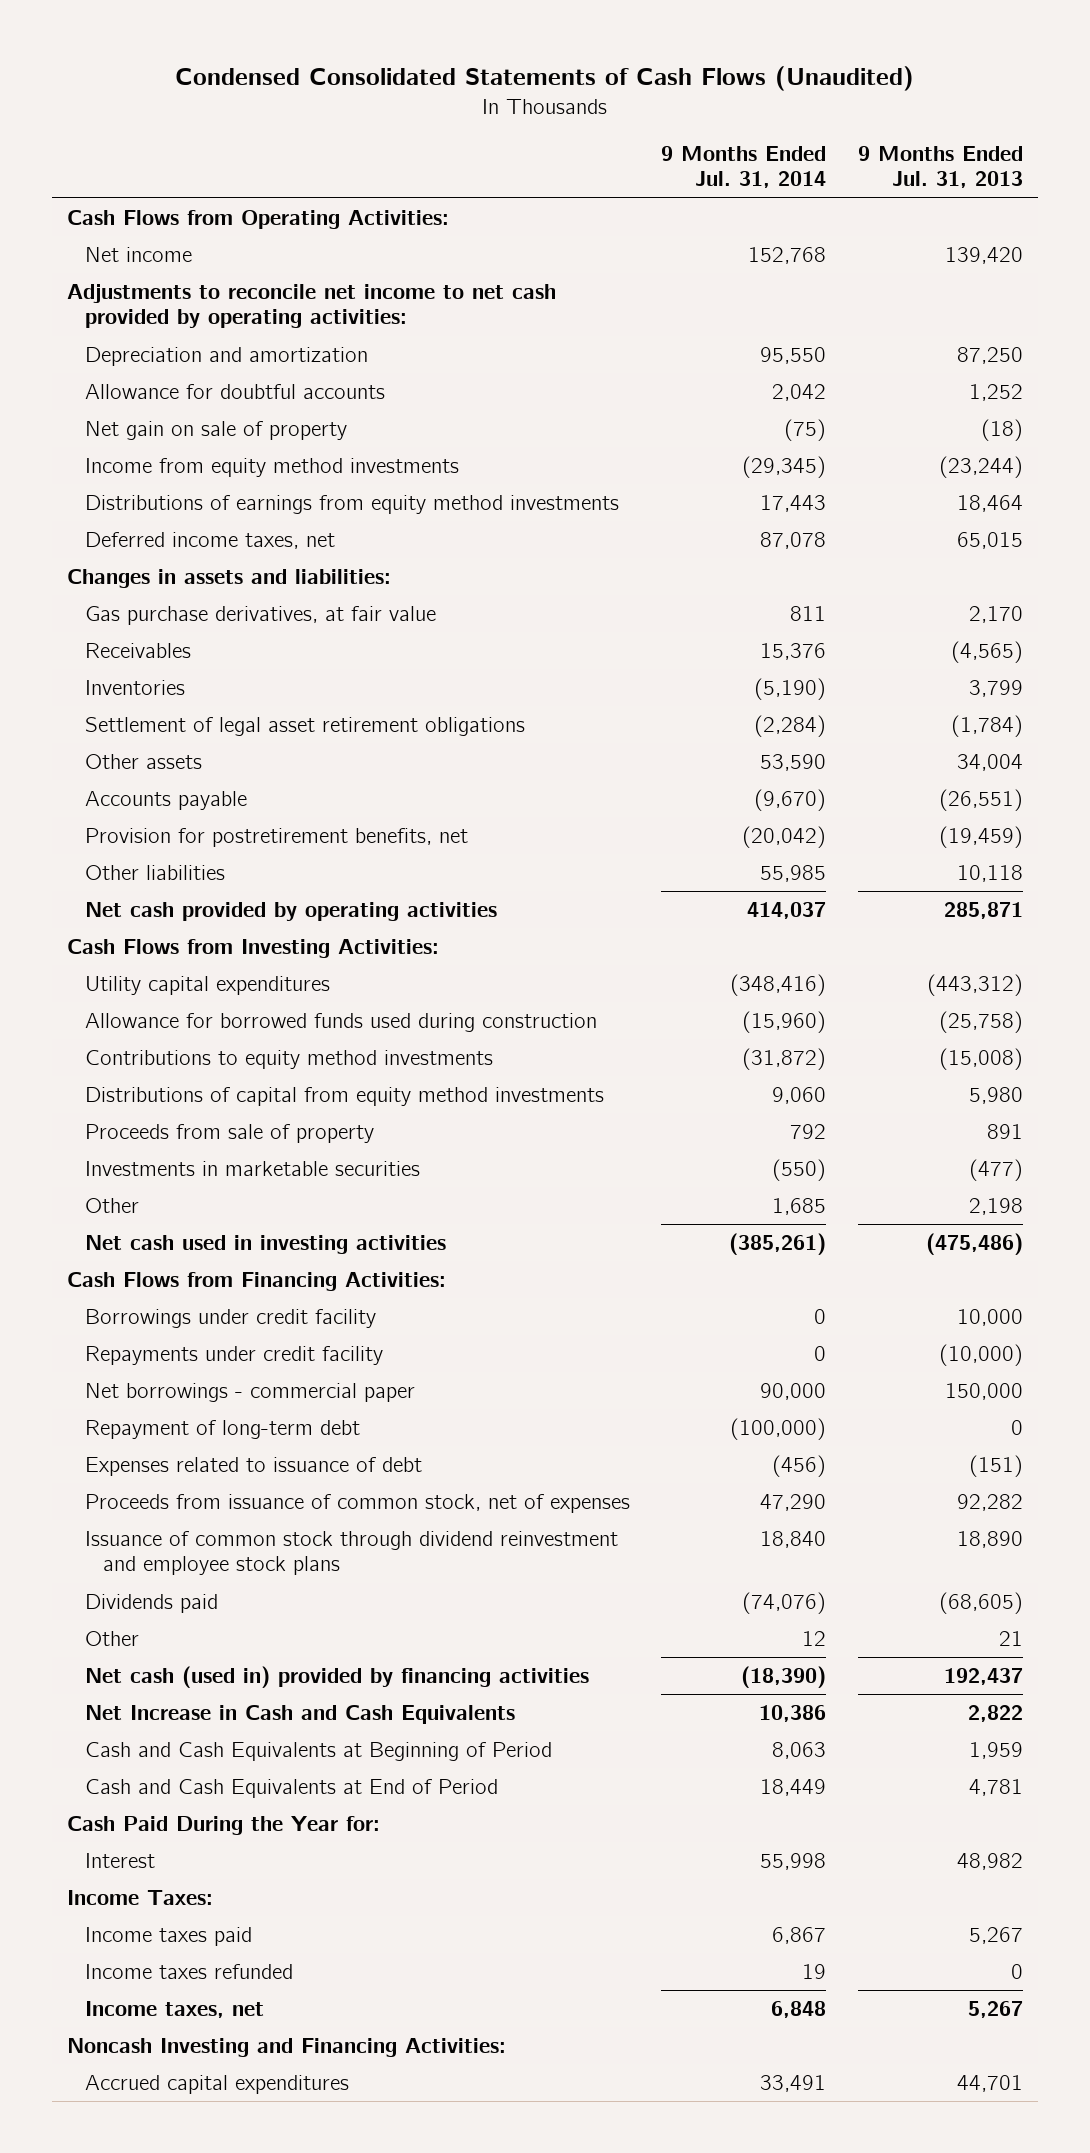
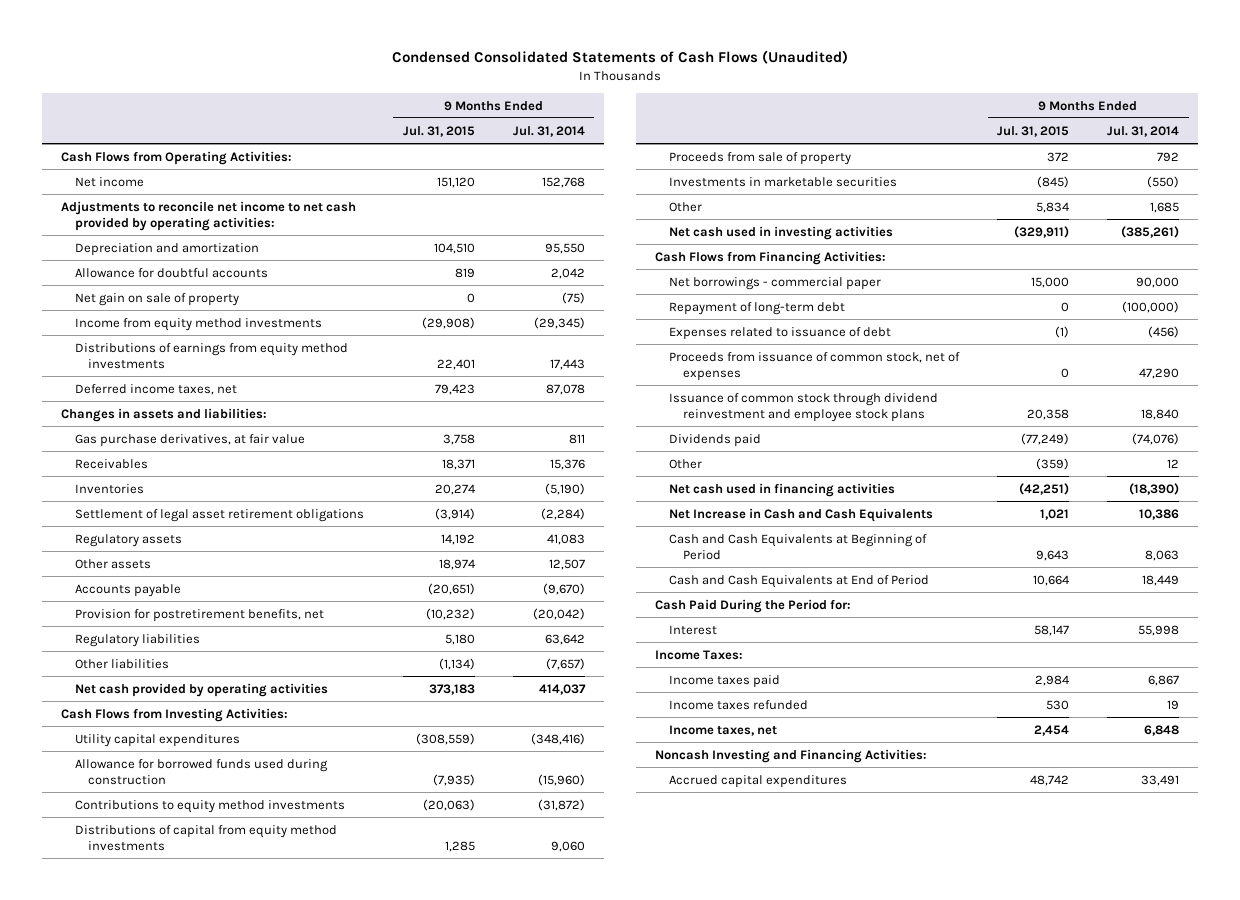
- | 9 Months Ended Jul. 31, 2014 | 9 Months Ended Jul. 31, 2013
+ | 9 Months Ended Jul. 31, 2015 | 9 Months Ended Jul. 31, 2014
- Other assets | 53,590 | 34,004
+ Regulatory assets | 14,192 | 41,083
+ Other assets | 18,974 | 12,507
- Other liabilities | 55,985 | 10,118
+ Regulatory liabilities | 5,180 | 63,642
+ Other liabilities | (1,134) | (7,657)
- Borrowings under credit facility | 0 | 10,000
- Repayments under credit facility | 0 | (10,000)
- Net cash (used in) provided by financing activities | (18,390) | 192,437
+ Net cash used in financing activities | (42,251) | (18,390)
- Cash Paid During the Year for:
+ Cash Paid During the Period for:

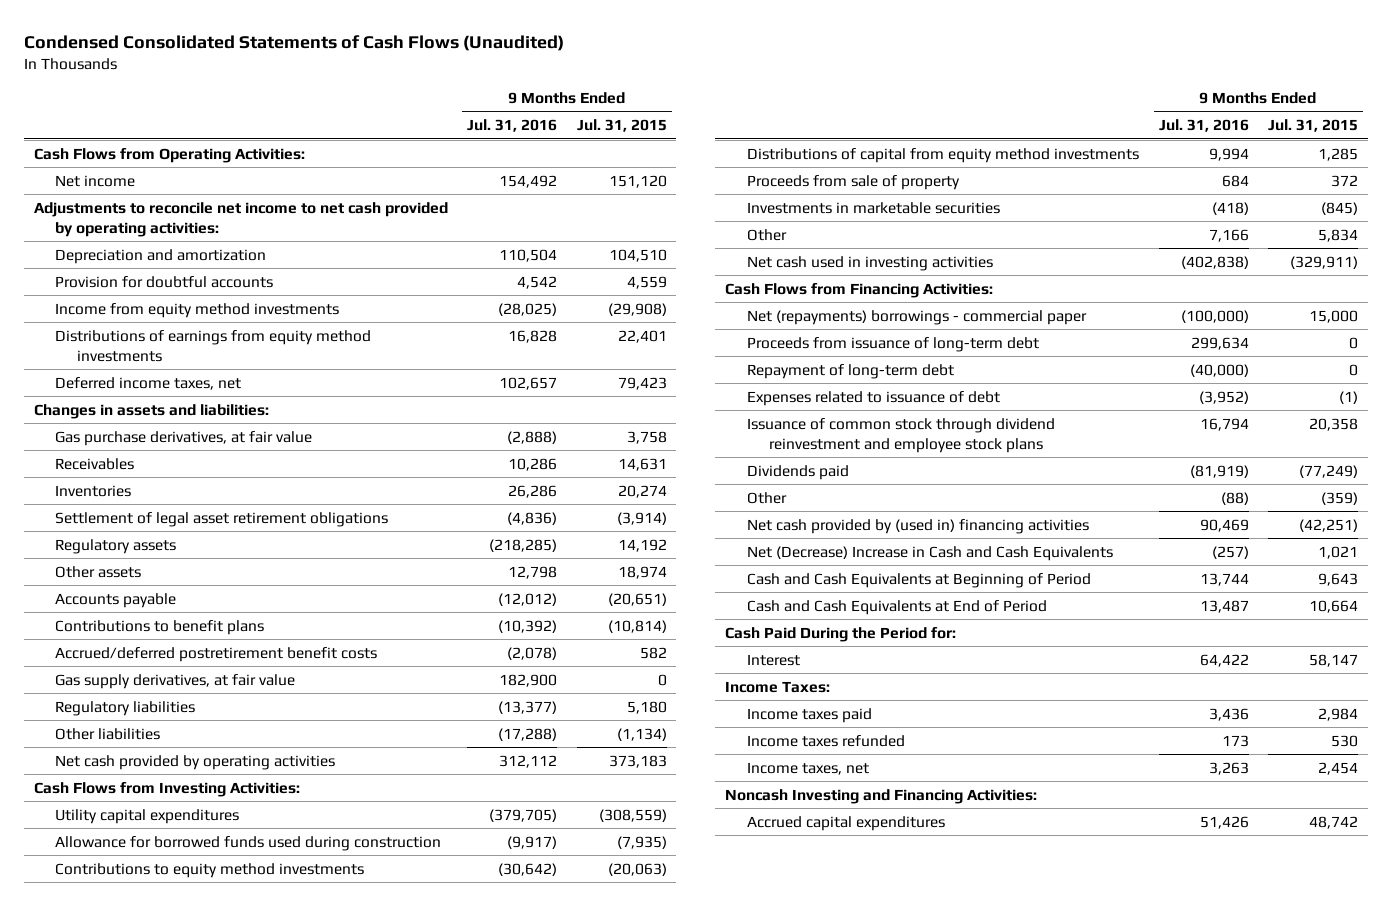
- | 9 Months Ended Jul. 31, 2015 | 9 Months Ended Jul. 31, 2014
+ | 9 Months Ended Jul. 31, 2016 | 9 Months Ended Jul. 31, 2015
- Allowance for doubtful accounts | 819 | 2,042
- Net gain on sale of property | 0 | (75)
+ Provision for doubtful accounts | 4,542 | 4,559
- Receivables | 18,371 | 15,376
+ Receivables | 10,286 | 14,631
- Provision for postretirement benefits, net | (10,232) | (20,042)
+ Contributions to benefit plans | (10,392) | (10,814)
+ Accrued/deferred postretirement benefit costs | (2,078) | 582
+ Gas supply derivatives, at fair value | 182,900 | 0
- Net borrowings - commercial paper | 15,000 | 90,000
+ Net (repayments) borrowings - commercial paper | (100,000) | 15,000
+ Proceeds from issuance of long-term debt | 299,634 | 0
- Proceeds from issuance of common stock, net of expenses | 0 | 47,290
- Net cash used in financing activities | (42,251) | (18,390)
- Net Increase in Cash and Cash Equivalents | 1,021 | 10,386
+ Net cash provided by (used in) financing activities | 90,469 | (42,251)
+ Net (Decrease) Increase in Cash and Cash Equivalents | (257) | 1,021

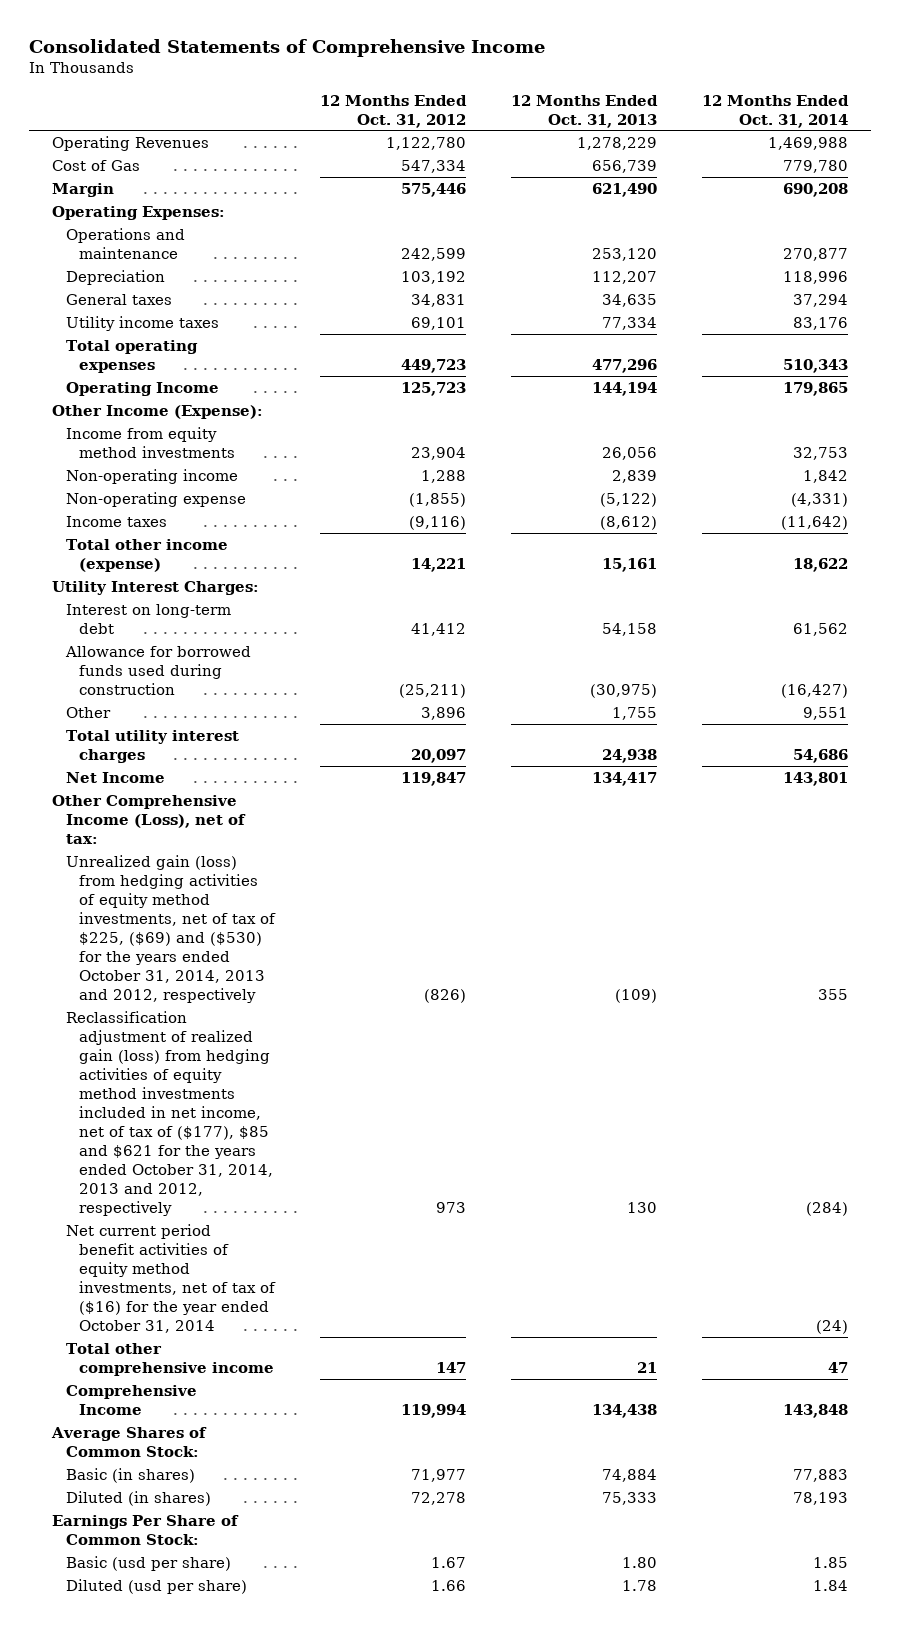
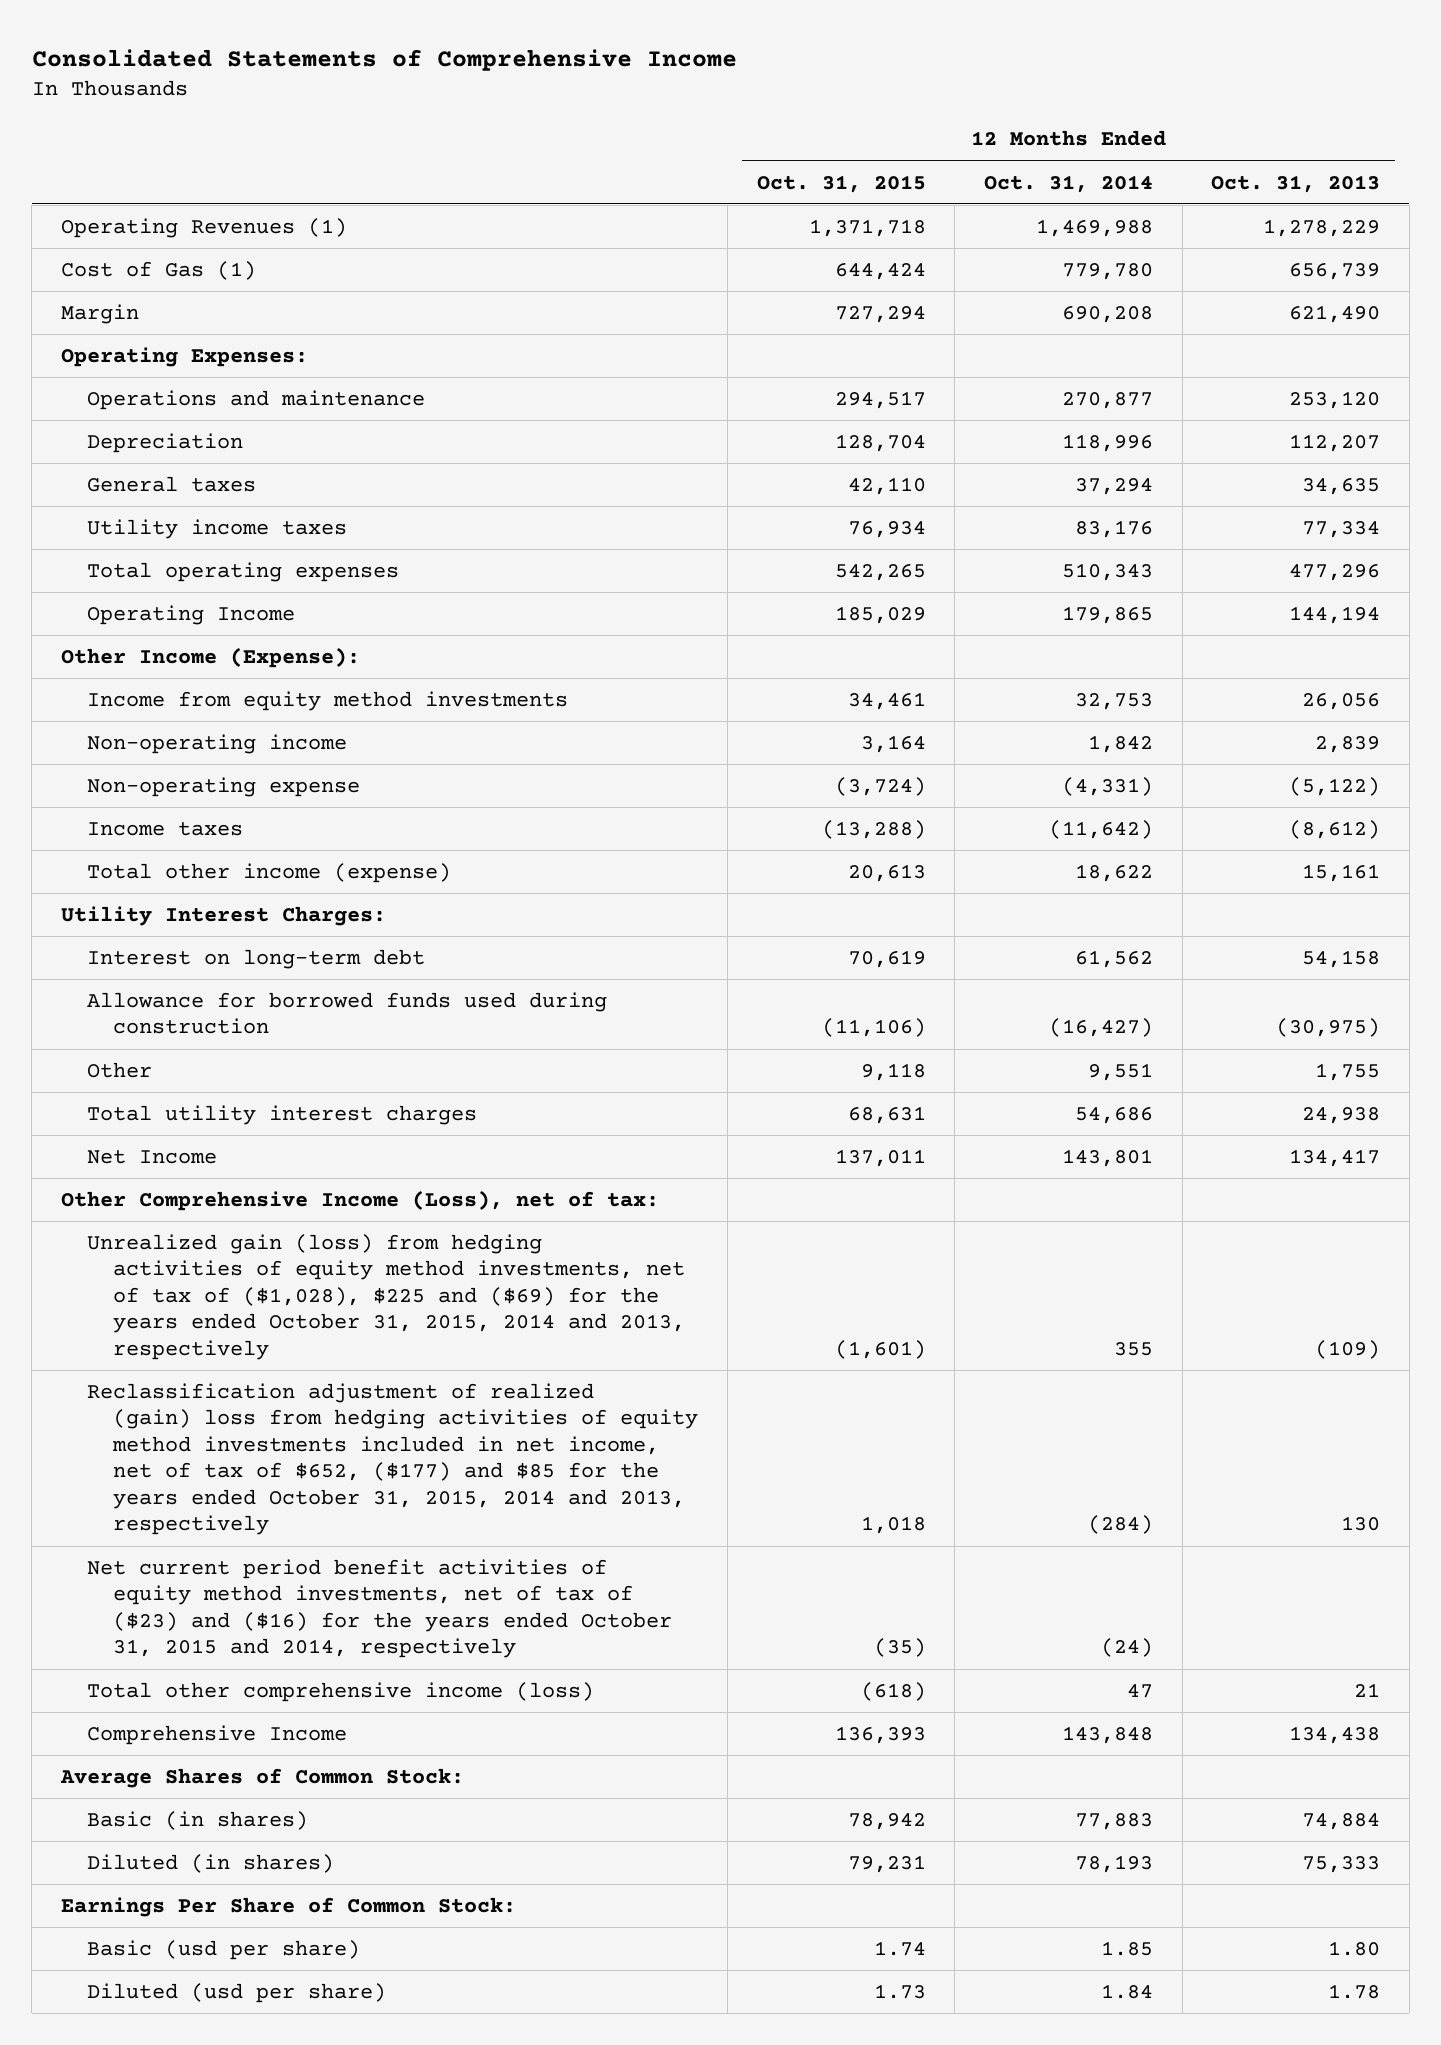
- | 12 Months Ended Oct. 31, 2012 | 12 Months Ended Oct. 31, 2013 | 12 Months Ended Oct. 31, 2014
+ | 12 Months Ended Oct. 31, 2015 | 12 Months Ended Oct. 31, 2014 | 12 Months Ended Oct. 31, 2013
- Operating Revenues | 1,122,780 | 1,278,229 | 1,469,988
- Cost of Gas | 547,334 | 656,739 | 779,780
+ Operating Revenues (1) | 1,371,718 | 1,469,988 | 1,278,229
+ Cost of Gas (1) | 644,424 | 779,780 | 656,739
- Unrealized gain (loss) from hedging activities of equity method investments, net of tax of $225, ($69) and ($530) for the years ended October 31, 2014, 2013 and 2012, respectively | (826) | (109) | 355
- Reclassification adjustment of realized gain (loss) from hedging activities of equity method investments included in net income, net of tax of ($177), $85 and $621 for the years ended October 31, 2014, 2013 and 2012, respectively | 973 | 130 | (284)
- Net current period benefit activities of equity method investments, net of tax of ($16) for the year ended October 31, 2014 | | | (24)
- Total other comprehensive income | 147 | 21 | 47
+ Unrealized gain (loss) from hedging activities of equity method investments, net of tax of ($1,028), $225 and ($69) for the years ended October 31, 2015, 2014 and 2013, respectively | (1,601) | 355 | (109)
+ Reclassification adjustment of realized (gain) loss from hedging activities of equity method investments included in net income, net of tax of $652, ($177) and $85 for the years ended October 31, 2015, 2014 and 2013, respectively | 1,018 | (284) | 130
+ Net current period benefit activities of equity method investments, net of tax of ($23) and ($16) for the years ended October 31, 2015 and 2014, respectively | (35) | (24) |
+ Total other comprehensive income (loss) | (618) | 47 | 21

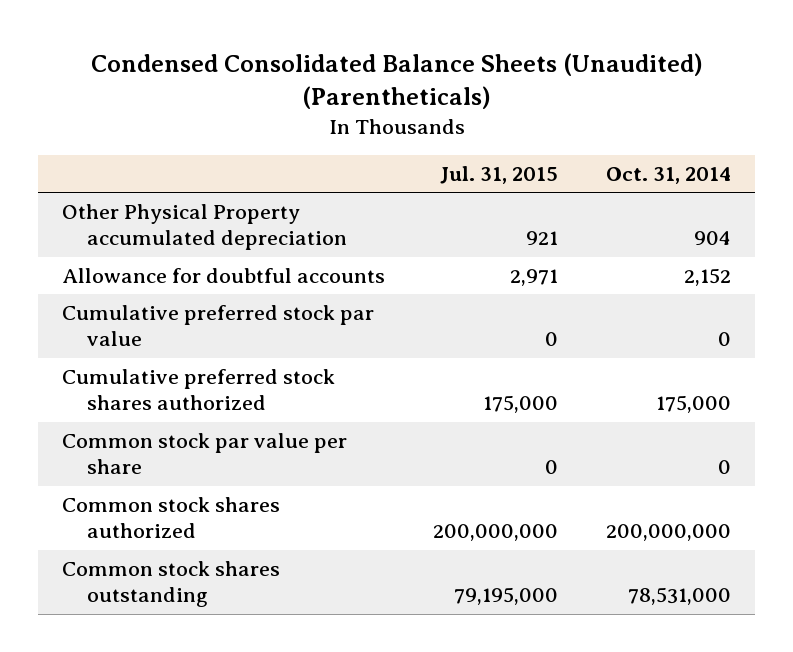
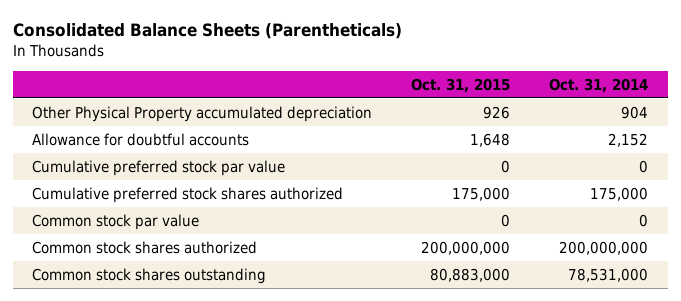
- Condensed Consolidated Balance Sheets (Unaudited) (Parentheticals)
+ Consolidated Balance Sheets (Parentheticals)
- | Jul. 31, 2015 | Oct. 31, 2014
+ | Oct. 31, 2015 | Oct. 31, 2014
- Common stock par value per share | 0 | 0
+ Common stock par value | 0 | 0

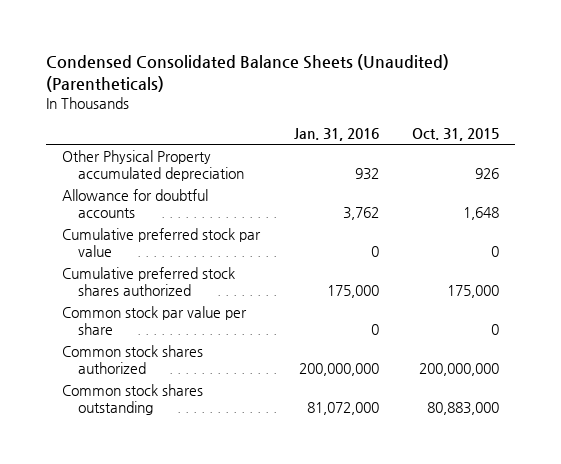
- Consolidated Balance Sheets (Parentheticals)
+ Condensed Consolidated Balance Sheets (Unaudited) (Parentheticals)
- | Oct. 31, 2015 | Oct. 31, 2014
+ | Jan. 31, 2016 | Oct. 31, 2015
- Common stock par value | 0 | 0
+ Common stock par value per share | 0 | 0

